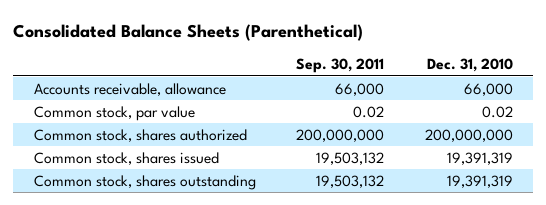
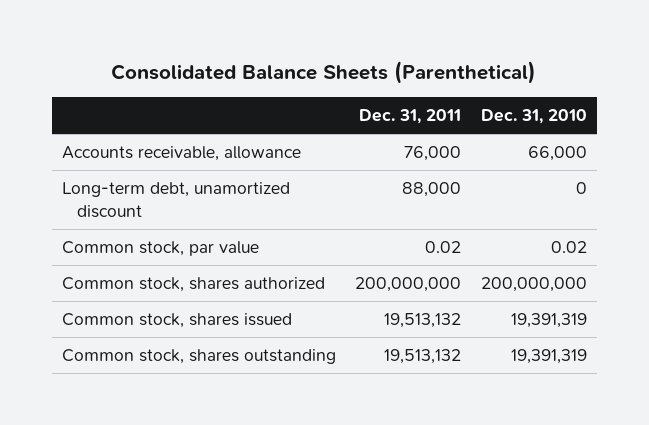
- | Sep. 30, 2011 | Dec. 31, 2010
+ | Dec. 31, 2011 | Dec. 31, 2010
+ Long-term debt, unamortized discount | 88,000 | 0

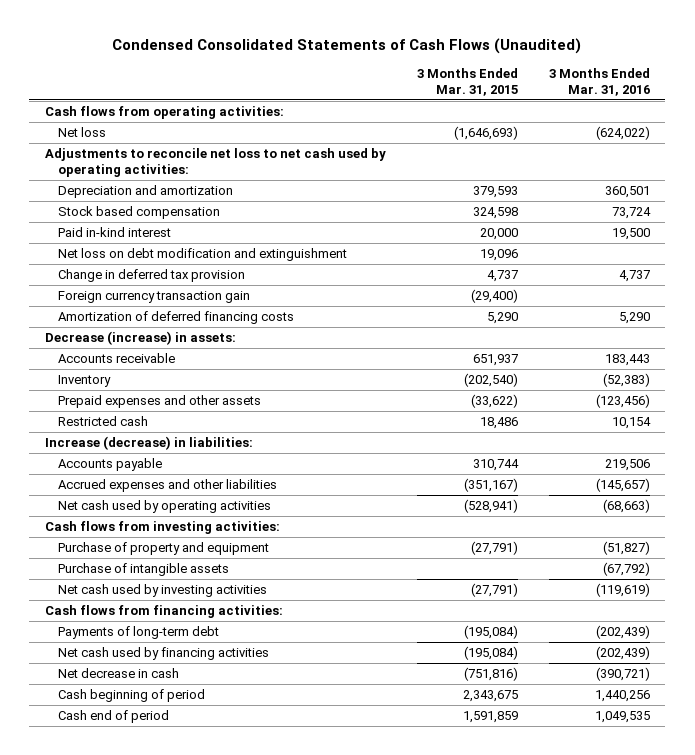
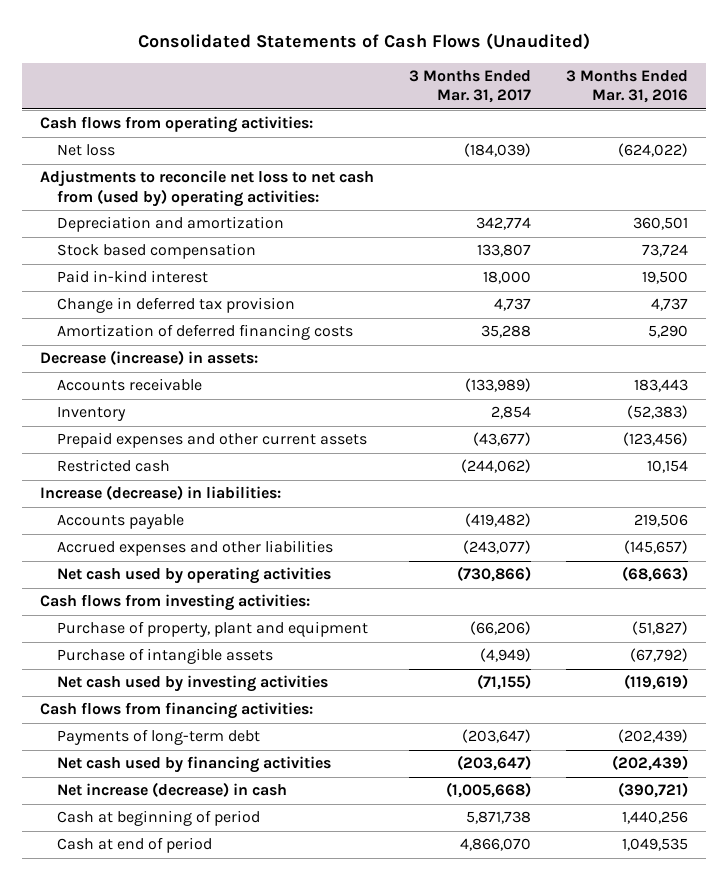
- Condensed Consolidated Statements of Cash Flows (Unaudited)
+ Consolidated Statements of Cash Flows (Unaudited)
- | 3 Months Ended Mar. 31, 2015 | 3 Months Ended Mar. 31, 2016
+ | 3 Months Ended Mar. 31, 2017 | 3 Months Ended Mar. 31, 2016
- Adjustments to reconcile net loss to net cash used by operating activities:
+ Adjustments to reconcile net loss to net cash from (used by) operating activities:
- Net loss on debt modification and extinguishment | 19,096 |
- Foreign currency transaction gain | (29,400) |
- Prepaid expenses and other assets | (33,622) | (123,456)
+ Prepaid expenses and other current assets | (43,677) | (123,456)
- Purchase of property and equipment | (27,791) | (51,827)
+ Purchase of property, plant and equipment | (66,206) | (51,827)
- Net decrease in cash | (751,816) | (390,721)
- Cash beginning of period | 2,343,675 | 1,440,256
- Cash end of period | 1,591,859 | 1,049,535
+ Net increase (decrease) in cash | (1,005,668) | (390,721)
+ Cash at beginning of period | 5,871,738 | 1,440,256
+ Cash at end of period | 4,866,070 | 1,049,535

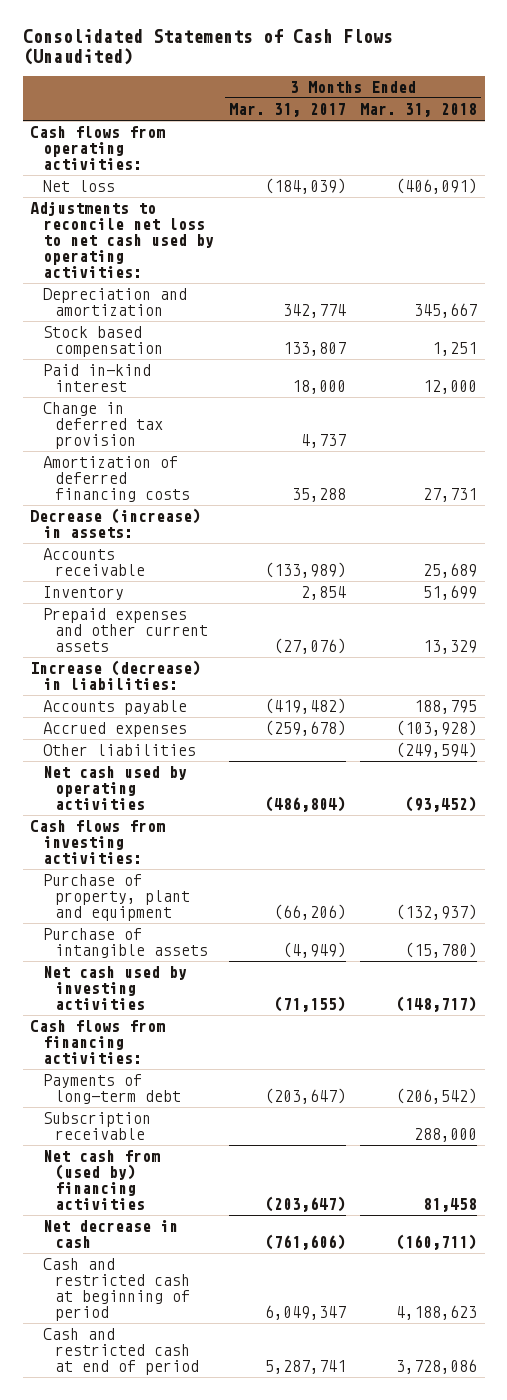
- | 3 Months Ended Mar. 31, 2017 | 3 Months Ended Mar. 31, 2016
+ | 3 Months Ended Mar. 31, 2017 | 3 Months Ended Mar. 31, 2018
- Adjustments to reconcile net loss to net cash from (used by) operating activities:
+ Adjustments to reconcile net loss to net cash used by operating activities:
- Prepaid expenses and other current assets | (43,677) | (123,456)
- Restricted cash | (244,062) | 10,154
+ Prepaid expenses and other current assets | (27,076) | 13,329
- Accrued expenses and other liabilities | (243,077) | (145,657)
- Net cash used by operating activities | (730,866) | (68,663)
+ Accrued expenses | (259,678) | (103,928)
+ Other liabilities | | (249,594)
+ Net cash used by operating activities | (486,804) | (93,452)
- Net cash used by financing activities | (203,647) | (202,439)
- Net increase (decrease) in cash | (1,005,668) | (390,721)
- Cash at beginning of period | 5,871,738 | 1,440,256
- Cash at end of period | 4,866,070 | 1,049,535
+ Subscription receivable | | 288,000
+ Net cash from (used by) financing activities | (203,647) | 81,458
+ Net decrease in cash | (761,606) | (160,711)
+ Cash and restricted cash at beginning of period | 6,049,347 | 4,188,623
+ Cash and restricted cash at end of period | 5,287,741 | 3,728,086

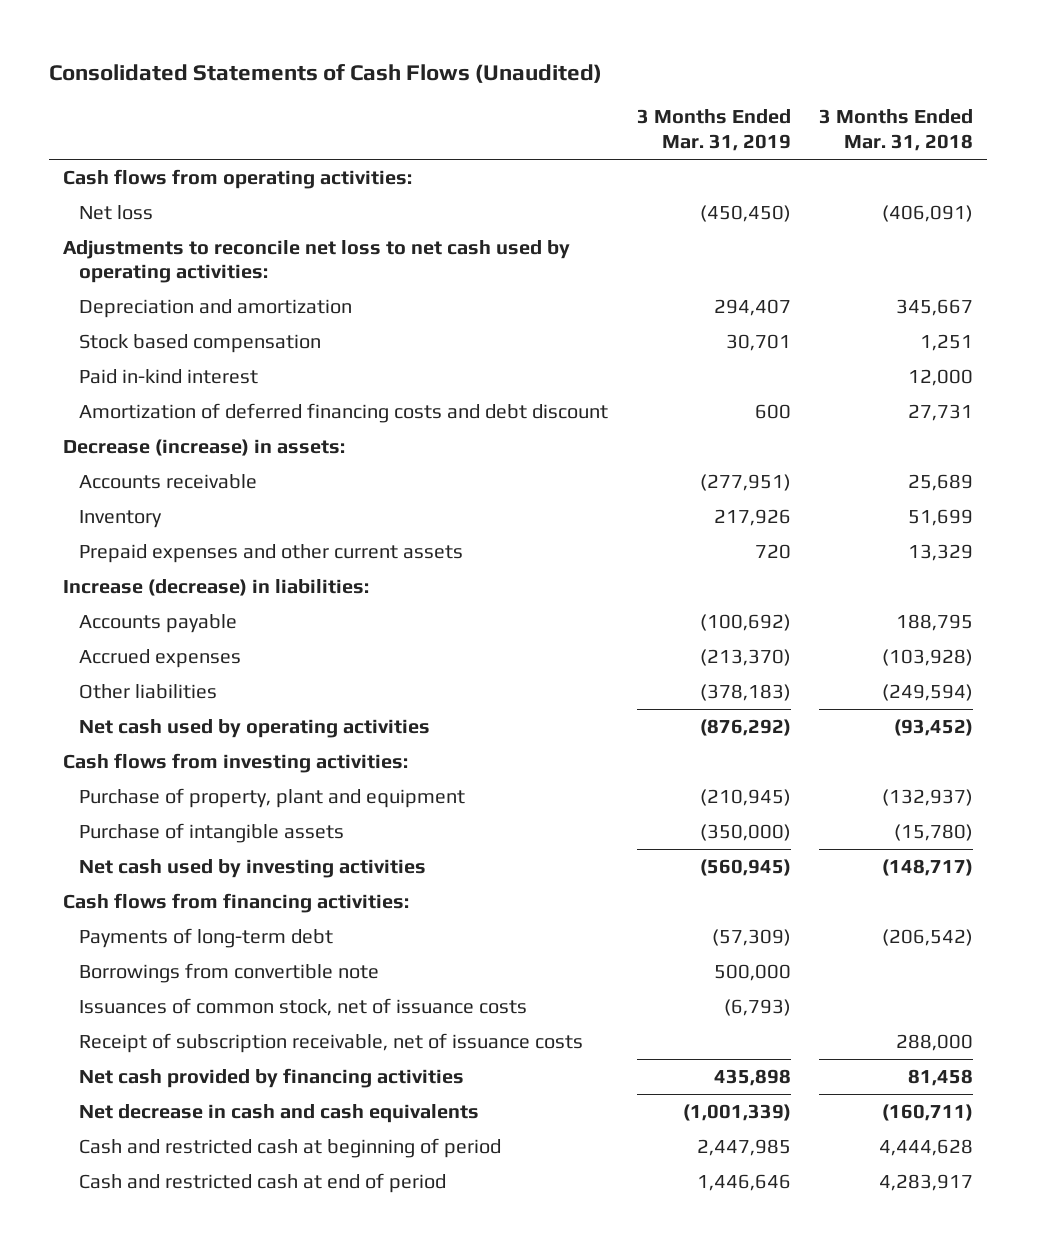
- | 3 Months Ended Mar. 31, 2017 | 3 Months Ended Mar. 31, 2018
+ | 3 Months Ended Mar. 31, 2019 | 3 Months Ended Mar. 31, 2018
- Change in deferred tax provision | 4,737 |
- Amortization of deferred financing costs | 35,288 | 27,731
+ Amortization of deferred financing costs and debt discount | 600 | 27,731
- Subscription receivable | | 288,000
- Net cash from (used by) financing activities | (203,647) | 81,458
- Net decrease in cash | (761,606) | (160,711)
- Cash and restricted cash at beginning of period | 6,049,347 | 4,188,623
- Cash and restricted cash at end of period | 5,287,741 | 3,728,086
+ Borrowings from convertible note | 500,000 |
+ Issuances of common stock, net of issuance costs | (6,793) |
+ Receipt of subscription receivable, net of issuance costs | | 288,000
+ Net cash provided by financing activities | 435,898 | 81,458
+ Net decrease in cash and cash equivalents | (1,001,339) | (160,711)
+ Cash and restricted cash at beginning of period | 2,447,985 | 4,444,628
+ Cash and restricted cash at end of period | 1,446,646 | 4,283,917

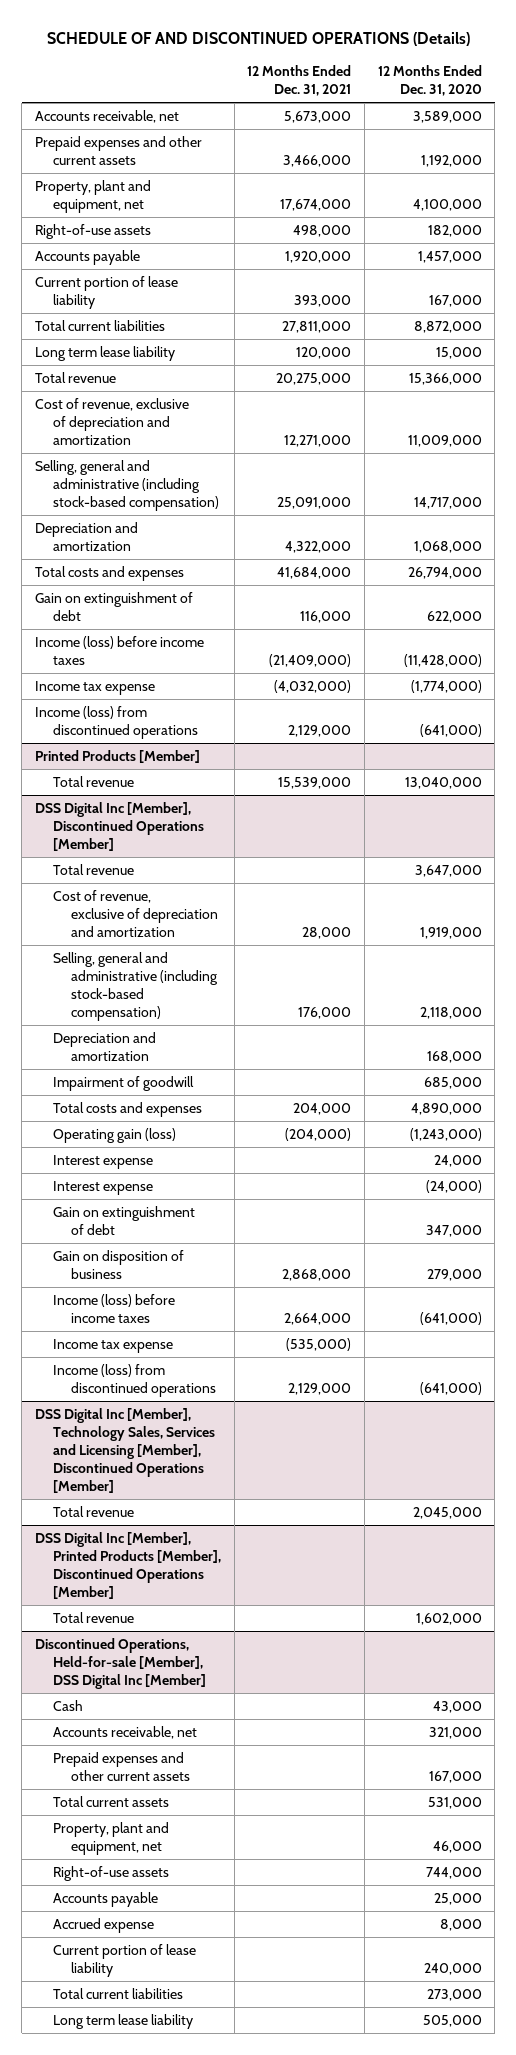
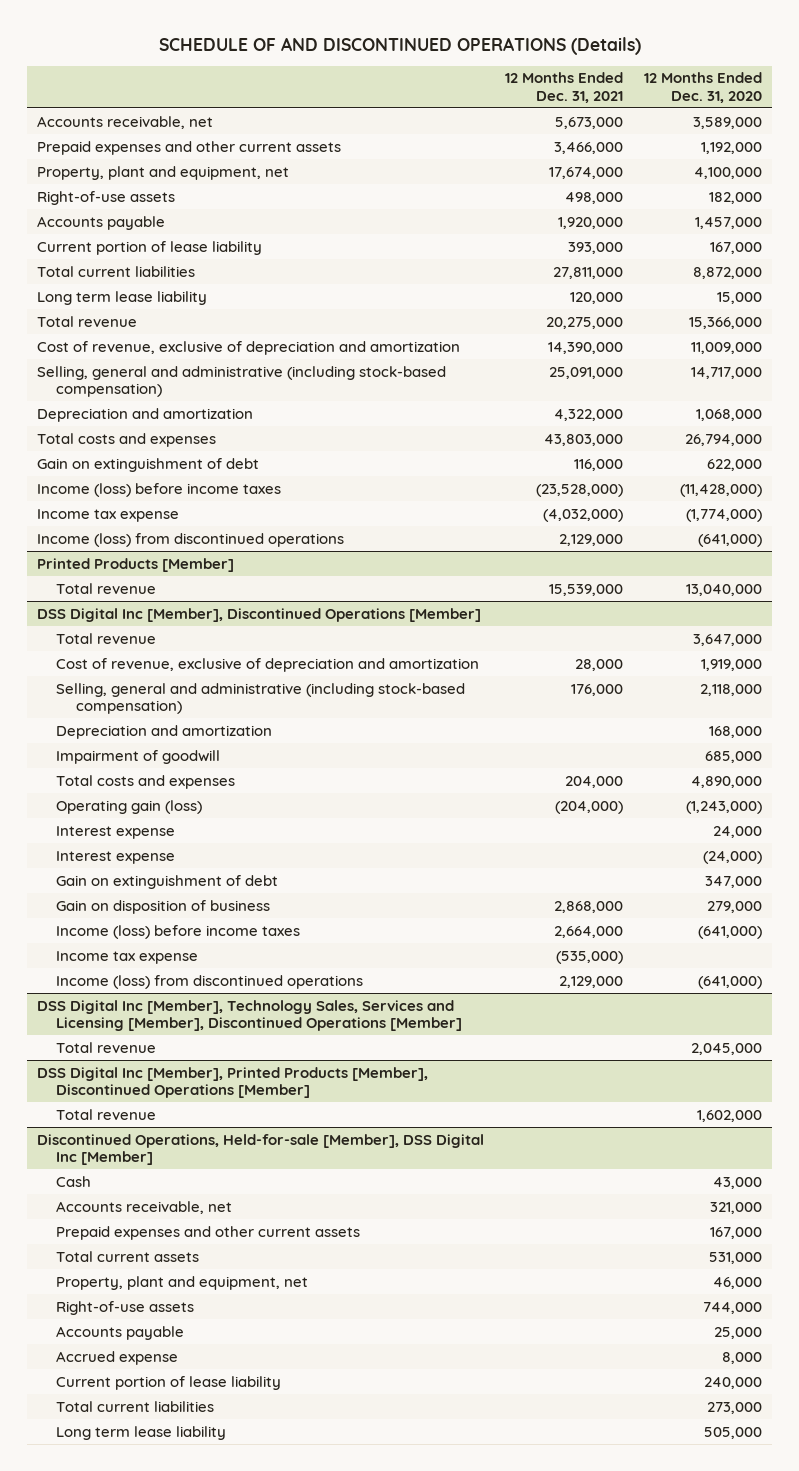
- Cost of revenue, exclusive of depreciation and amortization | 12,271,000 | 11,009,000
+ Cost of revenue, exclusive of depreciation and amortization | 14,390,000 | 11,009,000
- Total costs and expenses | 41,684,000 | 26,794,000
+ Total costs and expenses | 43,803,000 | 26,794,000
- Income (loss) before income taxes | (21,409,000) | (11,428,000)
+ Income (loss) before income taxes | (23,528,000) | (11,428,000)

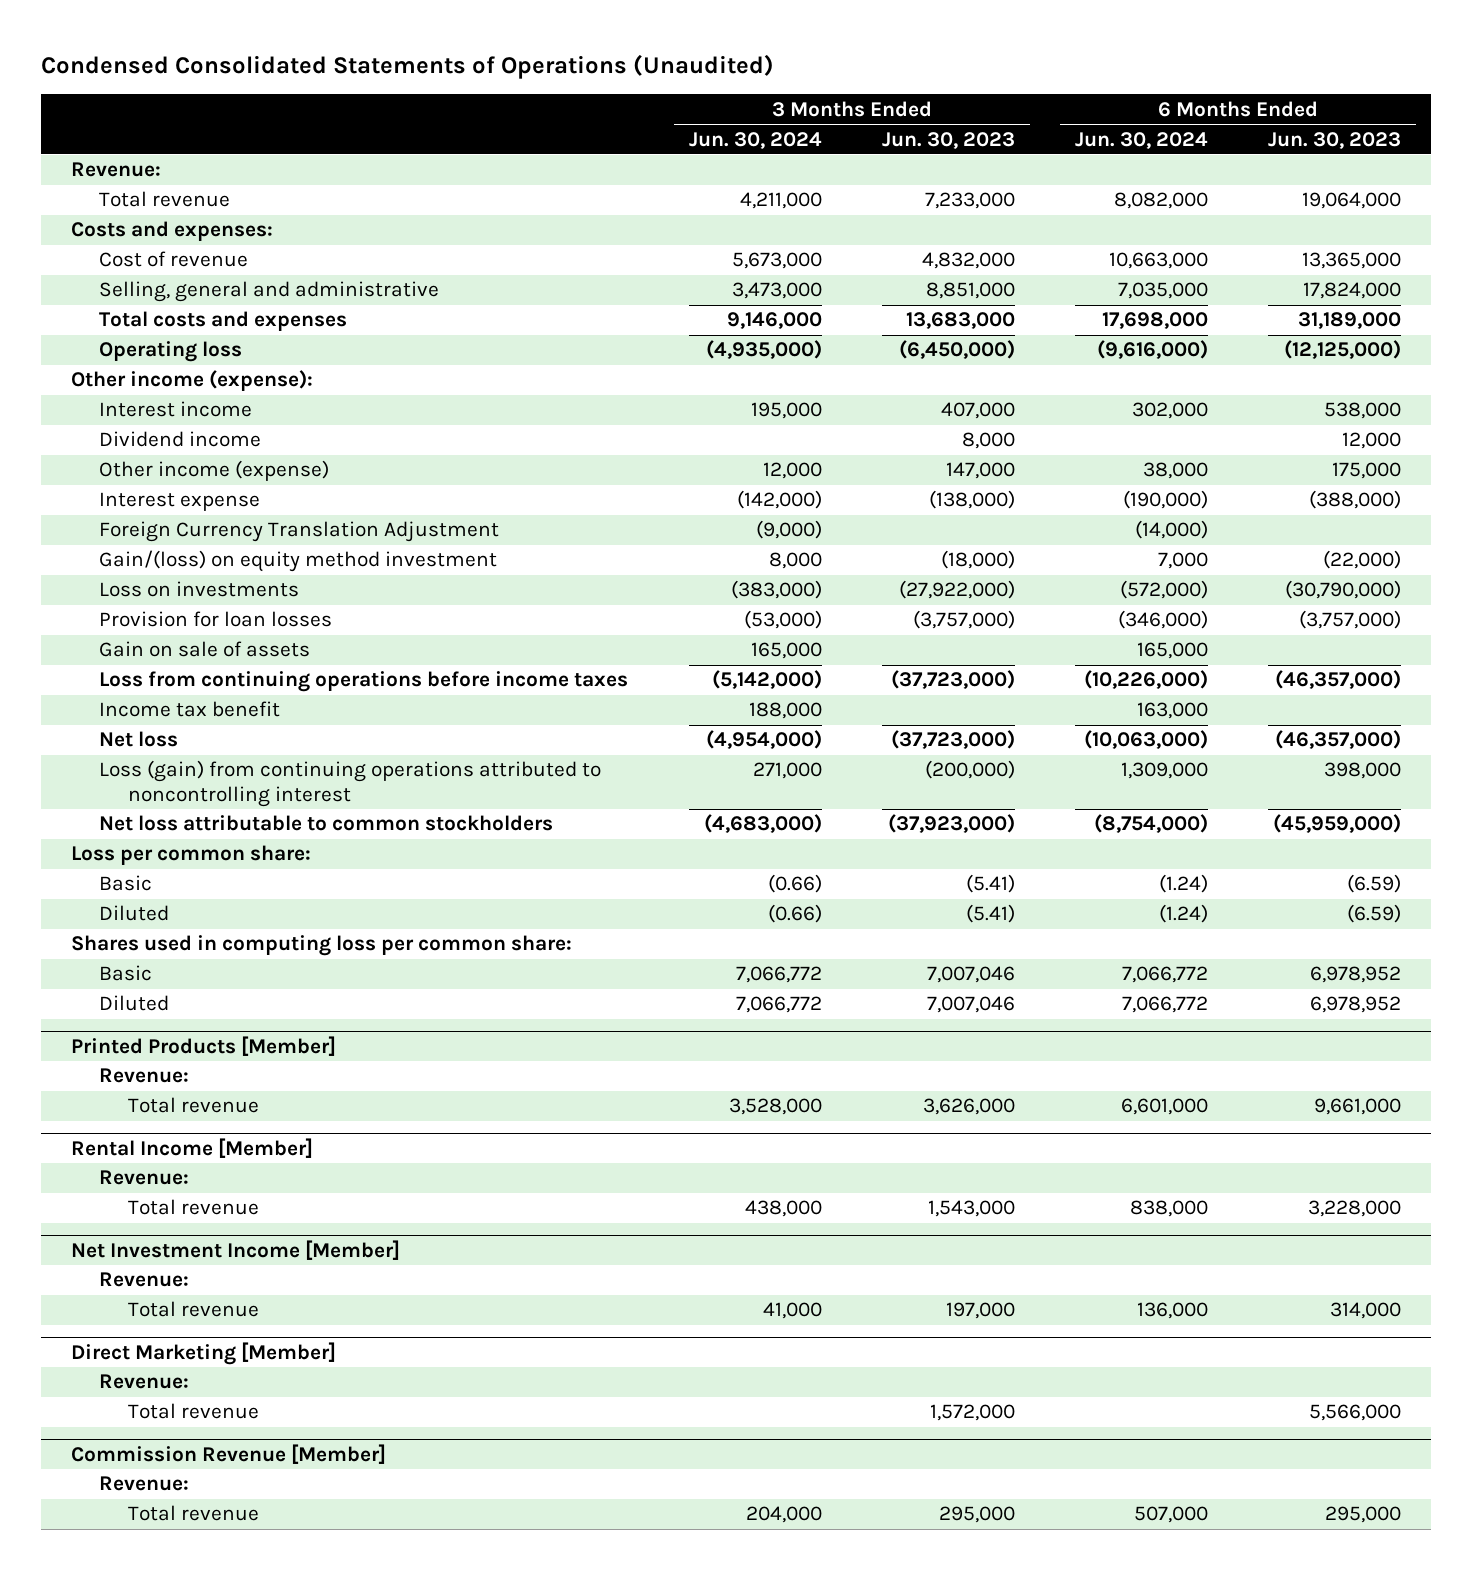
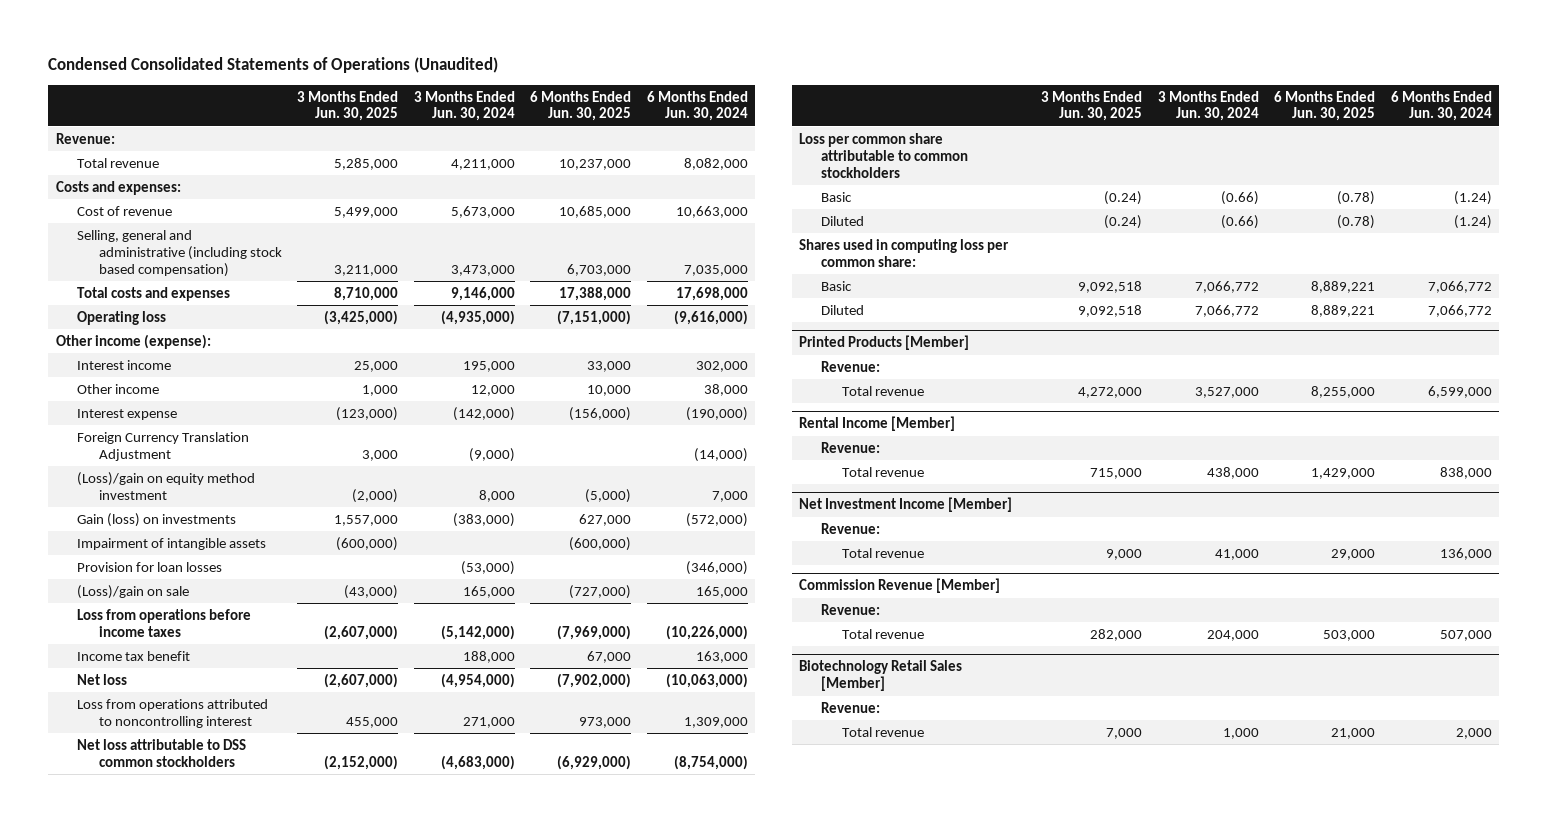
- | 3 Months Ended Jun. 30, 2024 | 3 Months Ended Jun. 30, 2023 | 6 Months Ended Jun. 30, 2024 | 6 Months Ended Jun. 30, 2023
+ | 3 Months Ended Jun. 30, 2025 | 3 Months Ended Jun. 30, 2024 | 6 Months Ended Jun. 30, 2025 | 6 Months Ended Jun. 30, 2024
- Selling, general and administrative | 3,473,000 | 8,851,000 | 7,035,000 | 17,824,000
+ Selling, general and administrative (including stock based compensation) | 3,211,000 | 3,473,000 | 6,703,000 | 7,035,000
- Dividend income | | 8,000 | | 12,000
- Other income (expense) | 12,000 | 147,000 | 38,000 | 175,000
+ Other income | 1,000 | 12,000 | 10,000 | 38,000
- Gain/(loss) on equity method investment | 8,000 | (18,000) | 7,000 | (22,000)
- Loss on investments | (383,000) | (27,922,000) | (572,000) | (30,790,000)
+ (Loss)/gain on equity method investment | (2,000) | 8,000 | (5,000) | 7,000
+ Gain (loss) on investments | 1,557,000 | (383,000) | 627,000 | (572,000)
+ Impairment of intangible assets | (600,000) | | (600,000) |
- Gain on sale of assets | 165,000 | | 165,000 |
- Loss from continuing operations before income taxes | (5,142,000) | (37,723,000) | (10,226,000) | (46,357,000)
+ (Loss)/gain on sale | (43,000) | 165,000 | (727,000) | 165,000
+ Loss from operations before income taxes | (2,607,000) | (5,142,000) | (7,969,000) | (10,226,000)
- Loss (gain) from continuing operations attributed to noncontrolling interest | 271,000 | (200,000) | 1,309,000 | 398,000
- Net loss attributable to common stockholders | (4,683,000) | (37,923,000) | (8,754,000) | (45,959,000)
- Loss per common share:
+ Loss from operations attributed to noncontrolling interest | 455,000 | 271,000 | 973,000 | 1,309,000
+ Net loss attributable to DSS common stockholders | (2,152,000) | (4,683,000) | (6,929,000) | (8,754,000)
+ Loss per common share attributable to common stockholders
@ Printed Products [Member]
- Total revenue | 3,528,000 | 3,626,000 | 6,601,000 | 9,661,000
+ Total revenue | 4,272,000 | 3,527,000 | 8,255,000 | 6,599,000
- Direct Marketing [Member]
- Revenue:
- Total revenue | | 1,572,000 | | 5,566,000
+ Biotechnology Retail Sales [Member]
+ Revenue:
+ Total revenue | 7,000 | 1,000 | 21,000 | 2,000

